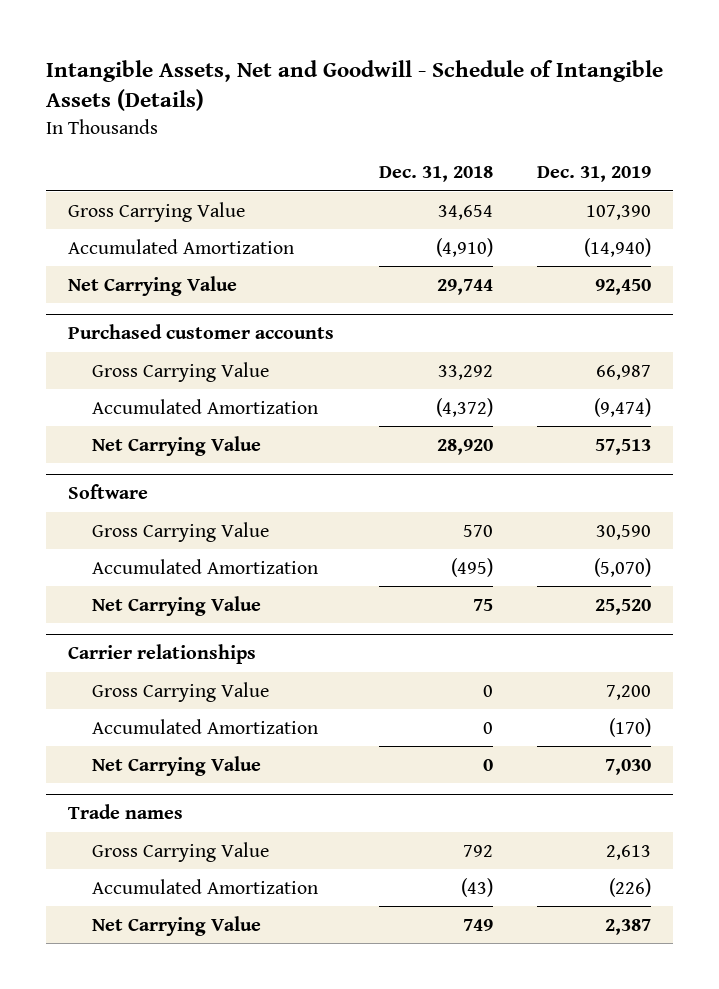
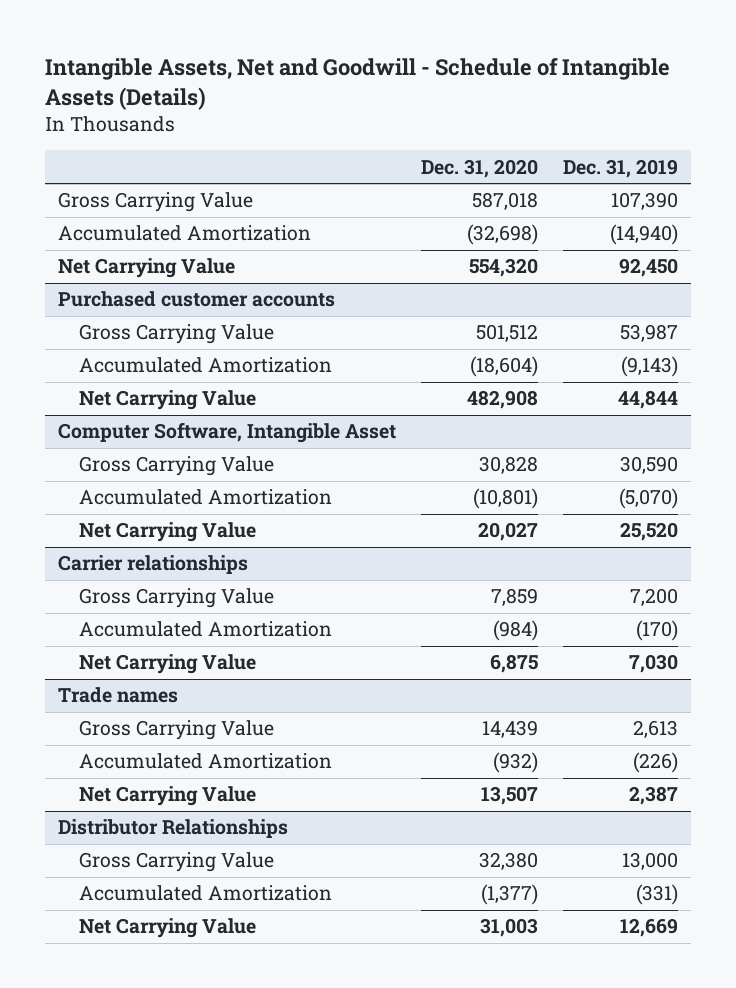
- | Dec. 31, 2018 | Dec. 31, 2019
+ | Dec. 31, 2020 | Dec. 31, 2019
@ Purchased customer accounts
- Gross Carrying Value | 33,292 | 66,987
- Accumulated Amortization | (4,372) | (9,474)
- Net Carrying Value | 28,920 | 57,513
- Software
@ Purchased customer accounts
+ Gross Carrying Value | 501,512 | 53,987
+ Accumulated Amortization | (18,604) | (9,143)
+ Net Carrying Value | 482,908 | 44,844
+ Computer Software, Intangible Asset
+ Distributor Relationships
+ Gross Carrying Value | 32,380 | 13,000
+ Accumulated Amortization | (1,377) | (331)
+ Net Carrying Value | 31,003 | 12,669

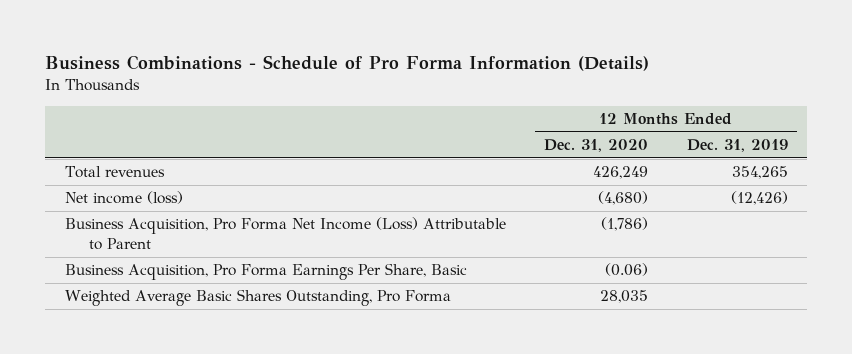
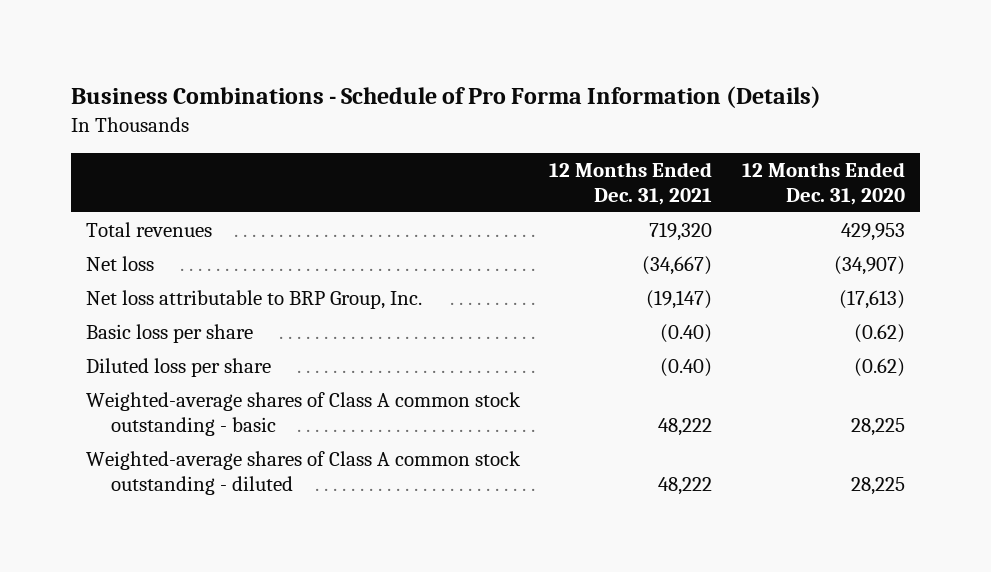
- | 12 Months Ended Dec. 31, 2020 | 12 Months Ended Dec. 31, 2019
+ | 12 Months Ended Dec. 31, 2021 | 12 Months Ended Dec. 31, 2020
- Total revenues | 426,249 | 354,265
- Net income (loss) | (4,680) | (12,426)
- Business Acquisition, Pro Forma Net Income (Loss) Attributable to Parent | (1,786) |
- Business Acquisition, Pro Forma Earnings Per Share, Basic | (0.06) |
- Weighted Average Basic Shares Outstanding, Pro Forma | 28,035 |
+ Total revenues | 719,320 | 429,953
+ Net loss | (34,667) | (34,907)
+ Net loss attributable to BRP Group, Inc. | (19,147) | (17,613)
+ Basic loss per share | (0.40) | (0.62)
+ Diluted loss per share | (0.40) | (0.62)
+ Weighted-average shares of Class A common stock outstanding - basic | 48,222 | 28,225
+ Weighted-average shares of Class A common stock outstanding - diluted | 48,222 | 28,225

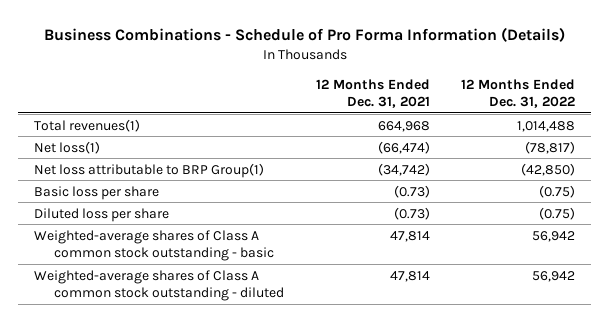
- | 12 Months Ended Dec. 31, 2021 | 12 Months Ended Dec. 31, 2020
+ | 12 Months Ended Dec. 31, 2021 | 12 Months Ended Dec. 31, 2022
- Total revenues | 719,320 | 429,953
- Net loss | (34,667) | (34,907)
- Net loss attributable to BRP Group, Inc. | (19,147) | (17,613)
- Basic loss per share | (0.40) | (0.62)
- Diluted loss per share | (0.40) | (0.62)
- Weighted-average shares of Class A common stock outstanding - basic | 48,222 | 28,225
- Weighted-average shares of Class A common stock outstanding - diluted | 48,222 | 28,225
+ Total revenues(1) | 664,968 | 1,014,488
+ Net loss(1) | (66,474) | (78,817)
+ Net loss attributable to BRP Group(1) | (34,742) | (42,850)
+ Basic loss per share | (0.73) | (0.75)
+ Diluted loss per share | (0.73) | (0.75)
+ Weighted-average shares of Class A common stock outstanding - basic | 47,814 | 56,942
+ Weighted-average shares of Class A common stock outstanding - diluted | 47,814 | 56,942

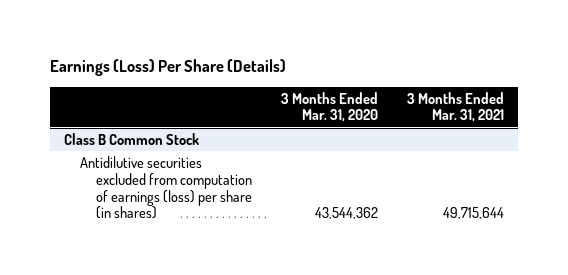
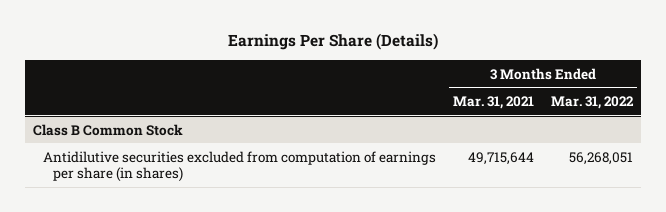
- Earnings (Loss) Per Share (Details)
+ Earnings Per Share (Details)
- | 3 Months Ended Mar. 31, 2020 | 3 Months Ended Mar. 31, 2021
+ | 3 Months Ended Mar. 31, 2021 | 3 Months Ended Mar. 31, 2022
@ Class B Common Stock
- Antidilutive securities excluded from computation of earnings (loss) per share (in shares) | 43,544,362 | 49,715,644
+ Antidilutive securities excluded from computation of earnings per share (in shares) | 49,715,644 | 56,268,051

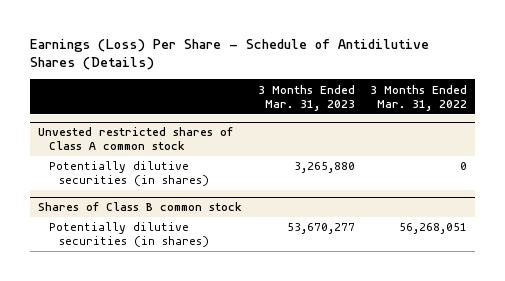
- Earnings Per Share (Details)
+ Earnings (Loss) Per Share - Schedule of Antidilutive Shares (Details)
- | 3 Months Ended Mar. 31, 2021 | 3 Months Ended Mar. 31, 2022
+ | 3 Months Ended Mar. 31, 2023 | 3 Months Ended Mar. 31, 2022
- Class B Common Stock
- Antidilutive securities excluded from computation of earnings per share (in shares) | 49,715,644 | 56,268,051
+ Unvested restricted shares of Class A common stock
+ Potentially dilutive securities (in shares) | 3,265,880 | 0
+ Shares of Class B common stock
+ Potentially dilutive securities (in shares) | 53,670,277 | 56,268,051

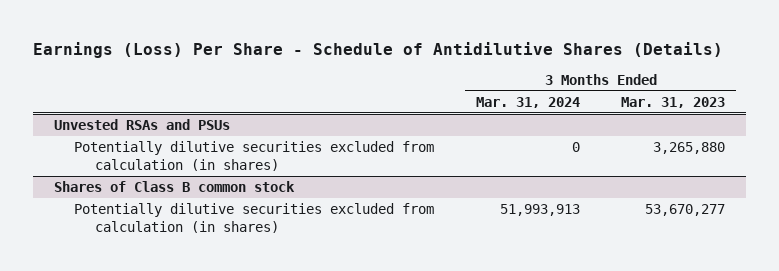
- | 3 Months Ended Mar. 31, 2023 | 3 Months Ended Mar. 31, 2022
+ | 3 Months Ended Mar. 31, 2024 | 3 Months Ended Mar. 31, 2023
- Unvested restricted shares of Class A common stock
- Potentially dilutive securities (in shares) | 3,265,880 | 0
+ Unvested RSAs and PSUs
+ Potentially dilutive securities excluded from calculation (in shares) | 0 | 3,265,880
@ Shares of Class B common stock
- Potentially dilutive securities (in shares) | 53,670,277 | 56,268,051
+ Potentially dilutive securities excluded from calculation (in shares) | 51,993,913 | 53,670,277

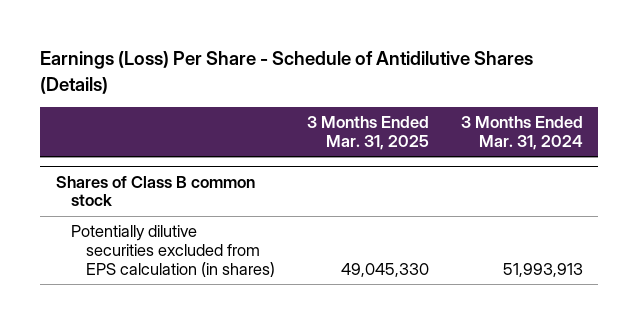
- | 3 Months Ended Mar. 31, 2024 | 3 Months Ended Mar. 31, 2023
+ | 3 Months Ended Mar. 31, 2025 | 3 Months Ended Mar. 31, 2024
- Unvested RSAs and PSUs
- Potentially dilutive securities excluded from calculation (in shares) | 0 | 3,265,880
@ Shares of Class B common stock
- Potentially dilutive securities excluded from calculation (in shares) | 51,993,913 | 53,670,277
+ Potentially dilutive securities excluded from EPS calculation (in shares) | 49,045,330 | 51,993,913

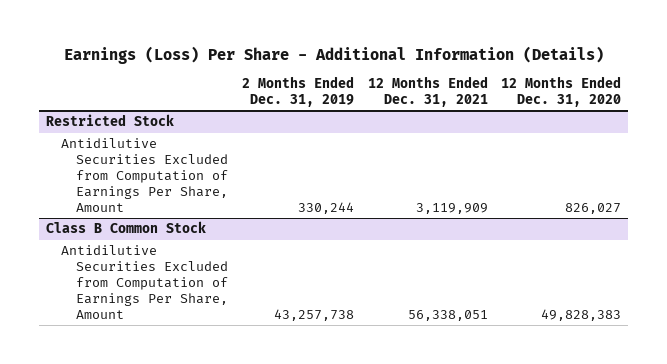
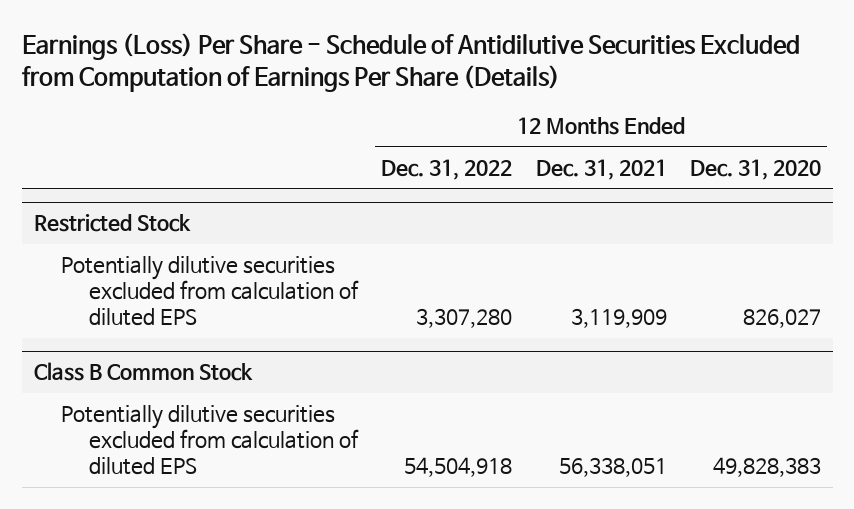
- Earnings (Loss) Per Share - Additional Information (Details)
+ Earnings (Loss) Per Share - Schedule of Antidilutive Securities Excluded from Computation of Earnings Per Share (Details)
- | 2 Months Ended Dec. 31, 2019 | 12 Months Ended Dec. 31, 2021 | 12 Months Ended Dec. 31, 2020
+ | 12 Months Ended Dec. 31, 2022 | 12 Months Ended Dec. 31, 2021 | 12 Months Ended Dec. 31, 2020
@ Restricted Stock
- Antidilutive Securities Excluded from Computation of Earnings Per Share, Amount | 330,244 | 3,119,909 | 826,027
+ Potentially dilutive securities excluded from calculation of diluted EPS | 3,307,280 | 3,119,909 | 826,027
@ Class B Common Stock
- Antidilutive Securities Excluded from Computation of Earnings Per Share, Amount | 43,257,738 | 56,338,051 | 49,828,383
+ Potentially dilutive securities excluded from calculation of diluted EPS | 54,504,918 | 56,338,051 | 49,828,383

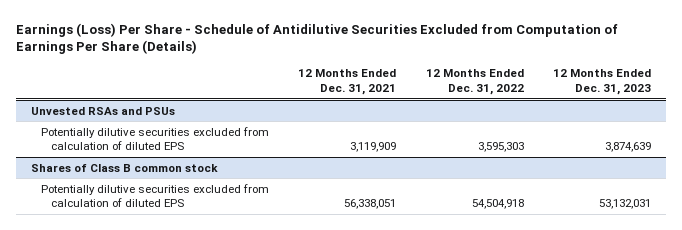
- | 12 Months Ended Dec. 31, 2022 | 12 Months Ended Dec. 31, 2021 | 12 Months Ended Dec. 31, 2020
+ | 12 Months Ended Dec. 31, 2021 | 12 Months Ended Dec. 31, 2022 | 12 Months Ended Dec. 31, 2023
- Restricted Stock
- Potentially dilutive securities excluded from calculation of diluted EPS | 3,307,280 | 3,119,909 | 826,027
- Class B Common Stock
+ Unvested RSAs and PSUs
+ Potentially dilutive securities excluded from calculation of diluted EPS | 3,119,909 | 3,595,303 | 3,874,639
+ Shares of Class B common stock

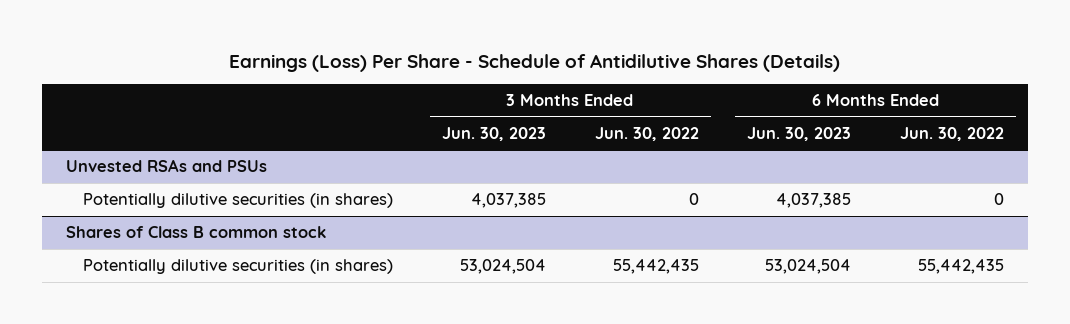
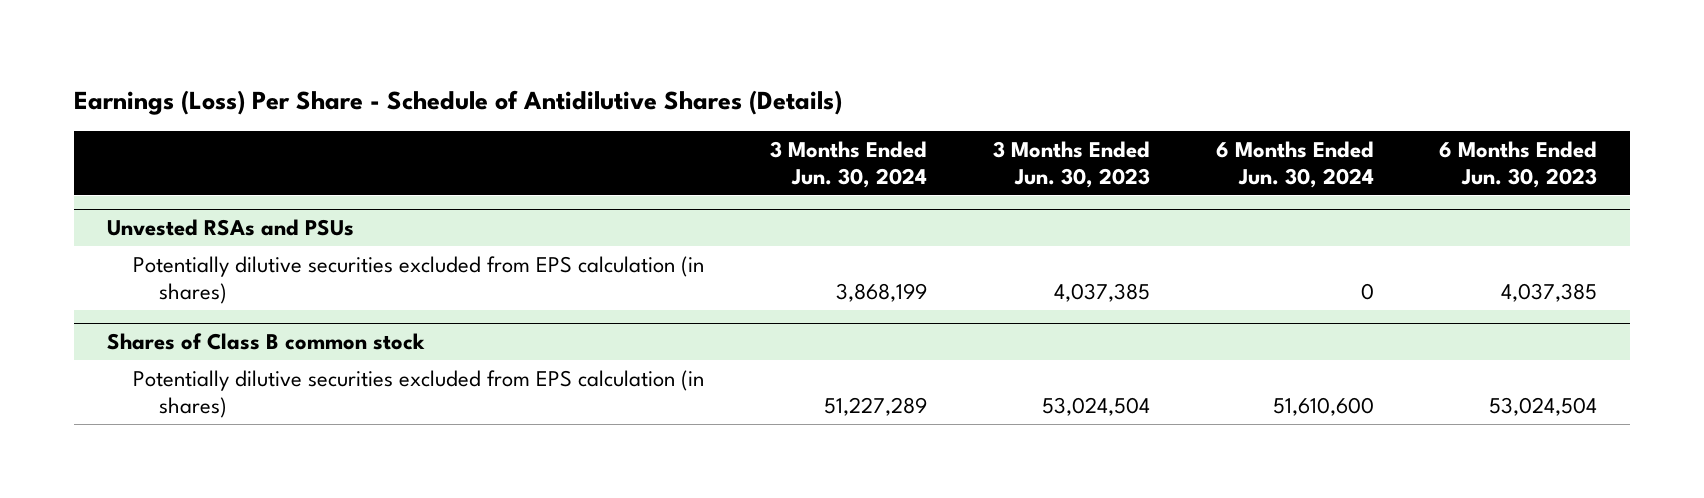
- | 3 Months Ended Jun. 30, 2023 | 3 Months Ended Jun. 30, 2022 | 6 Months Ended Jun. 30, 2023 | 6 Months Ended Jun. 30, 2022
+ | 3 Months Ended Jun. 30, 2024 | 3 Months Ended Jun. 30, 2023 | 6 Months Ended Jun. 30, 2024 | 6 Months Ended Jun. 30, 2023
@ Unvested RSAs and PSUs
- Potentially dilutive securities (in shares) | 4,037,385 | 0 | 4,037,385 | 0
+ Potentially dilutive securities excluded from EPS calculation (in shares) | 3,868,199 | 4,037,385 | 0 | 4,037,385
@ Shares of Class B common stock
- Potentially dilutive securities (in shares) | 53,024,504 | 55,442,435 | 53,024,504 | 55,442,435
+ Potentially dilutive securities excluded from EPS calculation (in shares) | 51,227,289 | 53,024,504 | 51,610,600 | 53,024,504

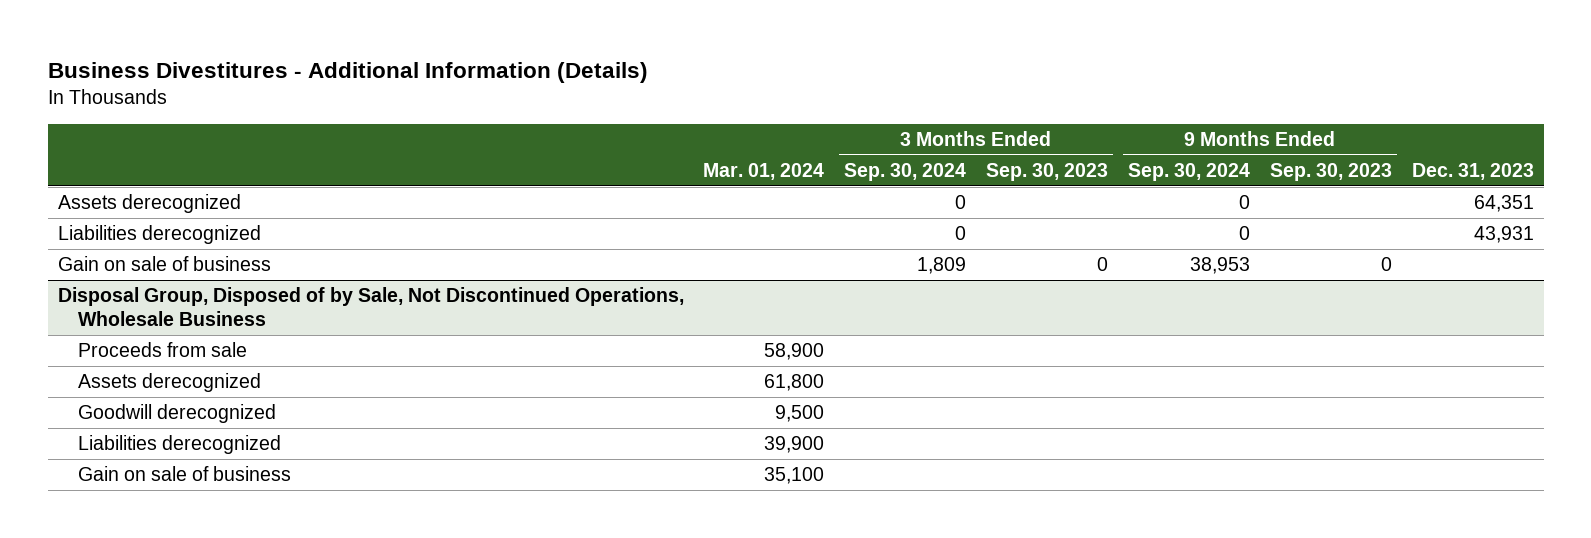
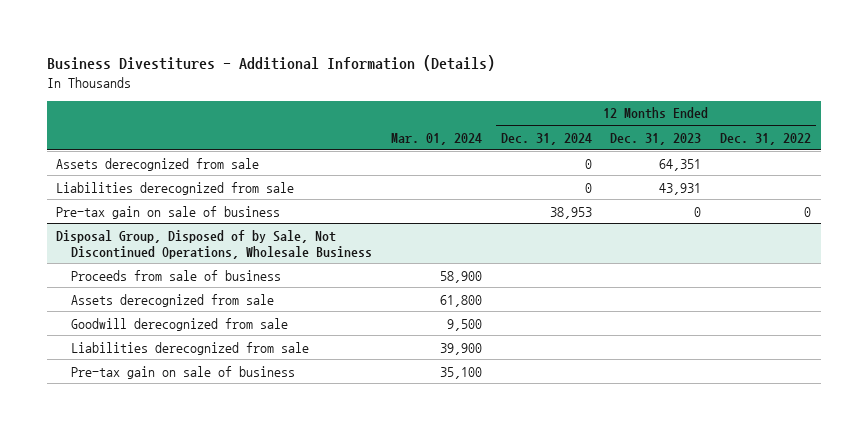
- | Mar. 01, 2024 | 3 Months Ended Sep. 30, 2024 | 3 Months Ended Sep. 30, 2023 | 9 Months Ended Sep. 30, 2024 | 9 Months Ended Sep. 30, 2023 | Dec. 31, 2023
+ | Mar. 01, 2024 | 12 Months Ended Dec. 31, 2024 | 12 Months Ended Dec. 31, 2023 | 12 Months Ended Dec. 31, 2022
- Assets derecognized | | 0 | | 0 | | 64,351
- Liabilities derecognized | | 0 | | 0 | | 43,931
- Gain on sale of business | | 1,809 | 0 | 38,953 | 0 |
+ Assets derecognized from sale | | 0 | 64,351 |
+ Liabilities derecognized from sale | | 0 | 43,931 |
+ Pre-tax gain on sale of business | | 38,953 | 0 | 0
@ Disposal Group, Disposed of by Sale, Not Discontinued Operations, Wholesale Business
- Proceeds from sale | 58,900 | | | | |
- Assets derecognized | 61,800 | | | | |
- Goodwill derecognized | 9,500 | | | | |
- Liabilities derecognized | 39,900 | | | | |
- Gain on sale of business | 35,100 | | | | |
+ Proceeds from sale of business | 58,900 | | |
+ Assets derecognized from sale | 61,800 | | |
+ Goodwill derecognized from sale | 9,500 | | |
+ Liabilities derecognized from sale | 39,900 | | |
+ Pre-tax gain on sale of business | 35,100 | | |

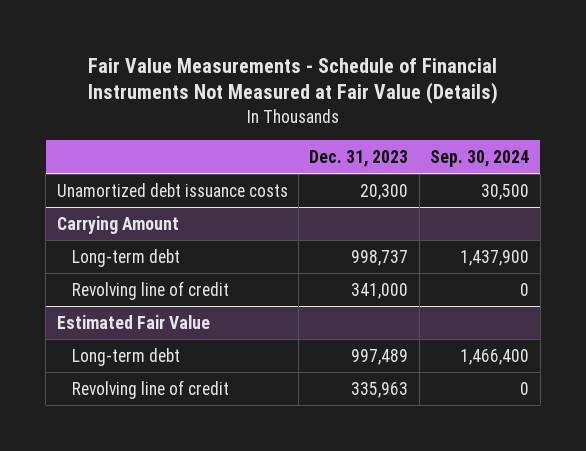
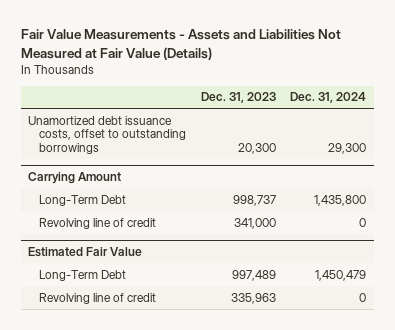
- Fair Value Measurements - Schedule of Financial Instruments Not Measured at Fair Value (Details)
+ Fair Value Measurements - Assets and Liabilities Not Measured at Fair Value (Details)
- | Dec. 31, 2023 | Sep. 30, 2024
+ | Dec. 31, 2023 | Dec. 31, 2024
- Unamortized debt issuance costs | 20,300 | 30,500
+ Unamortized debt issuance costs, offset to outstanding borrowings | 20,300 | 29,300
@ Carrying Amount
- Long-term debt | 998,737 | 1,437,900
+ Long-Term Debt | 998,737 | 1,435,800
@ Estimated Fair Value
- Long-term debt | 997,489 | 1,466,400
+ Long-Term Debt | 997,489 | 1,450,479

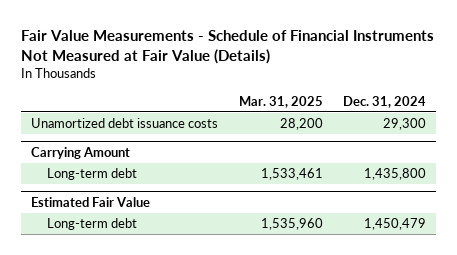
- Fair Value Measurements - Assets and Liabilities Not Measured at Fair Value (Details)
+ Fair Value Measurements - Schedule of Financial Instruments Not Measured at Fair Value (Details)
- | Dec. 31, 2023 | Dec. 31, 2024
+ | Mar. 31, 2025 | Dec. 31, 2024
- Unamortized debt issuance costs, offset to outstanding borrowings | 20,300 | 29,300
+ Unamortized debt issuance costs | 28,200 | 29,300
@ Carrying Amount
- Long-Term Debt | 998,737 | 1,435,800
- Revolving line of credit | 341,000 | 0
+ Long-term debt | 1,533,461 | 1,435,800
@ Estimated Fair Value
- Long-Term Debt | 997,489 | 1,450,479
- Revolving line of credit | 335,963 | 0
+ Long-term debt | 1,535,960 | 1,450,479

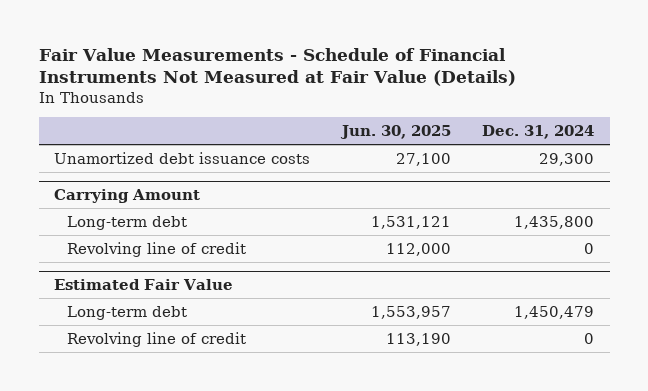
- | Mar. 31, 2025 | Dec. 31, 2024
+ | Jun. 30, 2025 | Dec. 31, 2024
@ Carrying Amount
+ Revolving line of credit | 112,000 | 0
@ Estimated Fair Value
+ Revolving line of credit | 113,190 | 0

